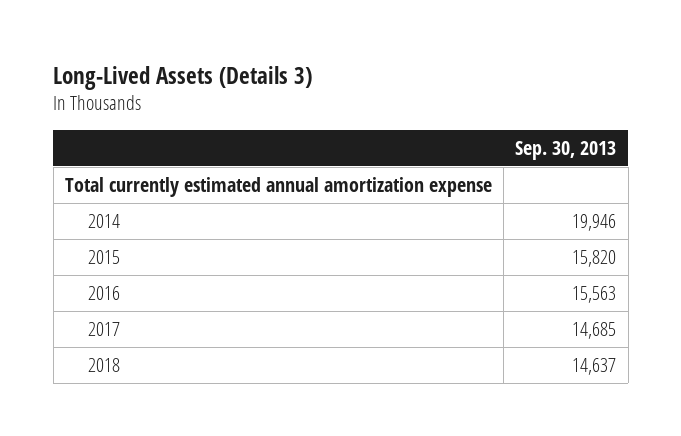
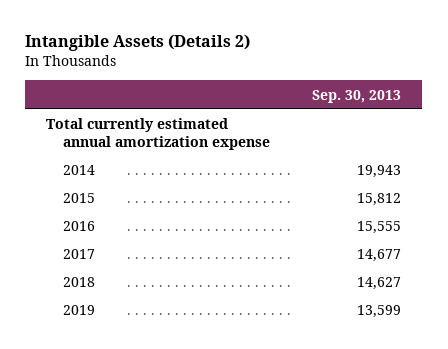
- Long-Lived Assets (Details 3)
+ Intangible Assets (Details 2)
- 2014 | 19,946
- 2015 | 15,820
- 2016 | 15,563
- 2017 | 14,685
- 2018 | 14,637
+ 2014 | 19,943
+ 2015 | 15,812
+ 2016 | 15,555
+ 2017 | 14,677
+ 2018 | 14,627
+ 2019 | 13,599

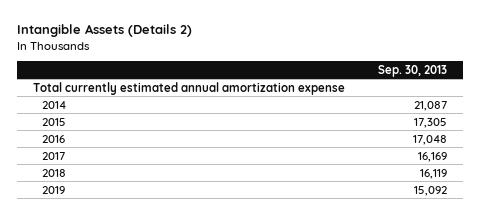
- 2014 | 19,943
- 2015 | 15,812
- 2016 | 15,555
- 2017 | 14,677
- 2018 | 14,627
- 2019 | 13,599
+ 2014 | 21,087
+ 2015 | 17,305
+ 2016 | 17,048
+ 2017 | 16,169
+ 2018 | 16,119
+ 2019 | 15,092

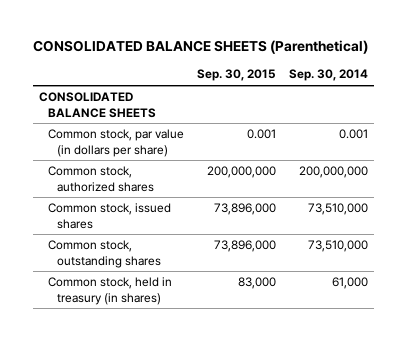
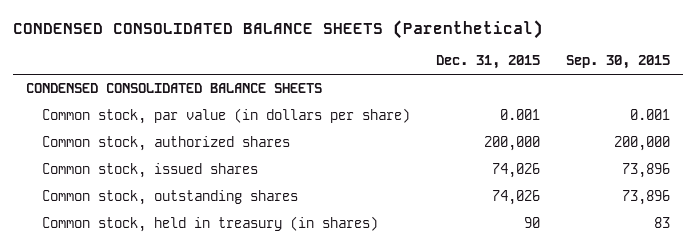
- CONSOLIDATED BALANCE SHEETS (Parenthetical)
+ CONDENSED CONSOLIDATED BALANCE SHEETS (Parenthetical)
- | Sep. 30, 2015 | Sep. 30, 2014
+ | Dec. 31, 2015 | Sep. 30, 2015
- CONSOLIDATED BALANCE SHEETS
+ CONDENSED CONSOLIDATED BALANCE SHEETS
- Common stock, authorized shares | 200,000,000 | 200,000,000
- Common stock, issued shares | 73,896,000 | 73,510,000
- Common stock, outstanding shares | 73,896,000 | 73,510,000
- Common stock, held in treasury (in shares) | 83,000 | 61,000
+ Common stock, authorized shares | 200,000 | 200,000
+ Common stock, issued shares | 74,026 | 73,896
+ Common stock, outstanding shares | 74,026 | 73,896
+ Common stock, held in treasury (in shares) | 90 | 83

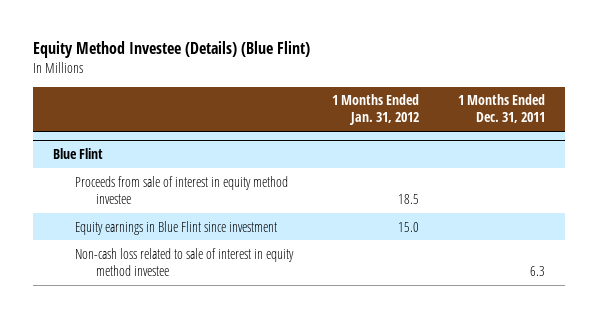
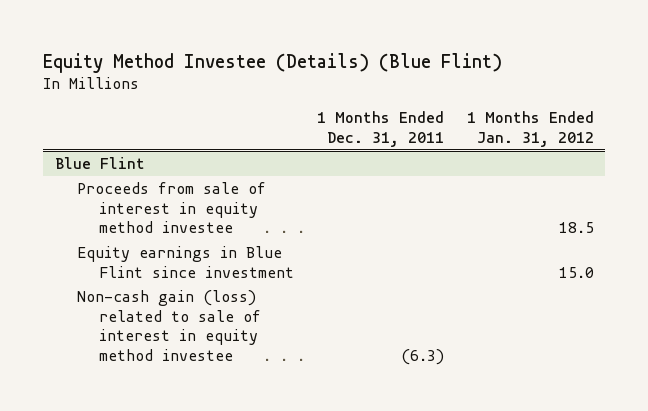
- | 1 Months Ended Jan. 31, 2012 | 1 Months Ended Dec. 31, 2011
+ | 1 Months Ended Dec. 31, 2011 | 1 Months Ended Jan. 31, 2012
@ Blue Flint
- Non-cash loss related to sale of interest in equity method investee | | 6.3
+ Non-cash gain (loss) related to sale of interest in equity method investee | (6.3) |

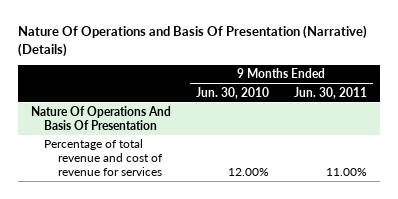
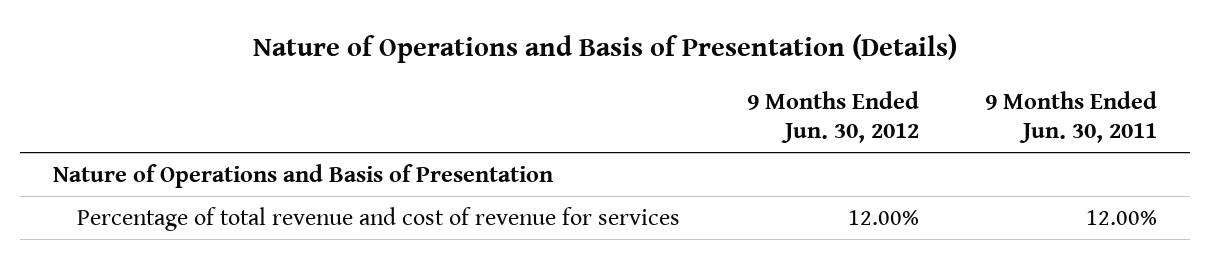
- Nature Of Operations and Basis Of Presentation (Narrative) (Details)
+ Nature of Operations and Basis of Presentation (Details)
- | 9 Months Ended Jun. 30, 2010 | 9 Months Ended Jun. 30, 2011
+ | 9 Months Ended Jun. 30, 2012 | 9 Months Ended Jun. 30, 2011
- Nature Of Operations And Basis Of Presentation
- Percentage of total revenue and cost of revenue for services | 12.00% | 11.00%
+ Nature of Operations and Basis of Presentation
+ Percentage of total revenue and cost of revenue for services | 12.00% | 12.00%

